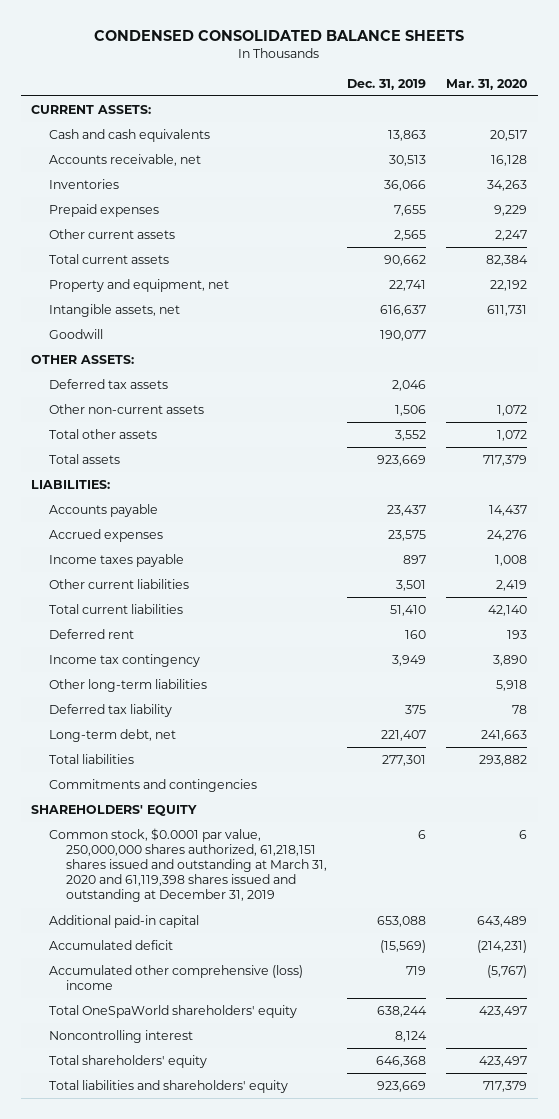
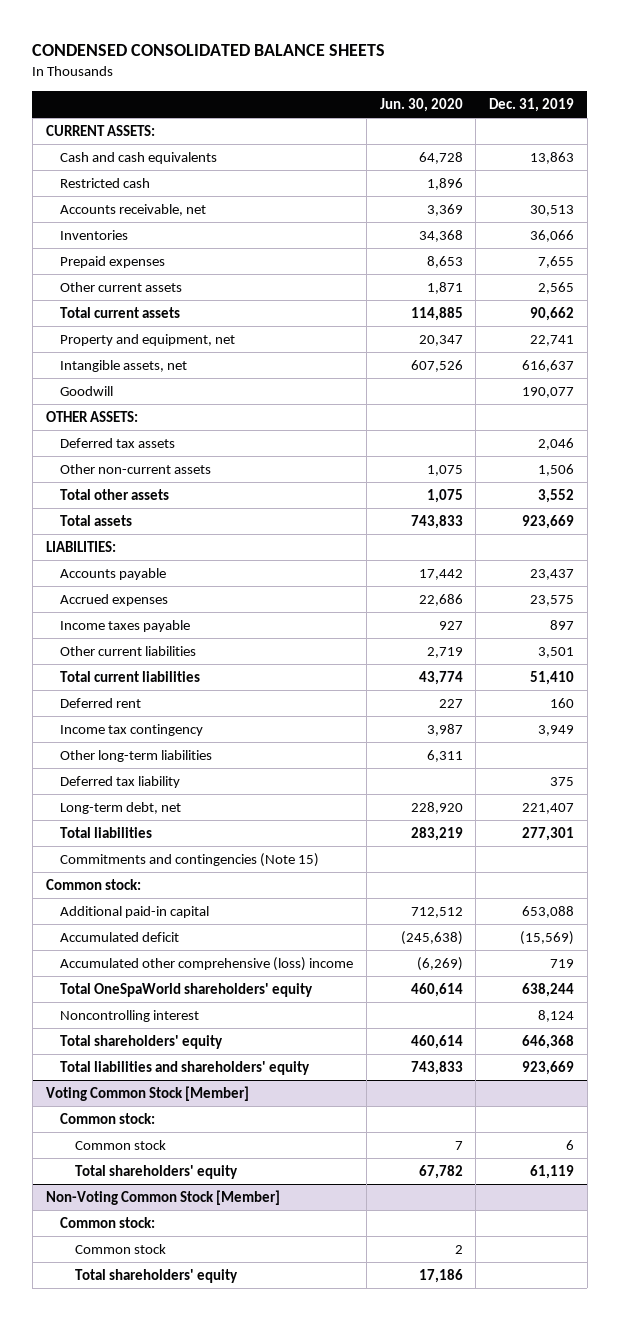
- | Dec. 31, 2019 | Mar. 31, 2020
+ | Jun. 30, 2020 | Dec. 31, 2019
+ Restricted cash | 1,896 |
- Commitments and contingencies
- SHAREHOLDERS' EQUITY
- Common stock, $0.0001 par value, 250,000,000 shares authorized, 61,218,151 shares issued and outstanding at March 31, 2020 and 61,119,398 shares issued and outstanding at December 31, 2019 | 6 | 6
+ Commitments and contingencies (Note 15)
+ Common stock:
+ Voting Common Stock [Member]
+ Common stock:
+ Common stock | 7 | 6
+ Total shareholders' equity | 67,782 | 61,119
+ Non-Voting Common Stock [Member]
+ Common stock:
+ Common stock | 2 |
+ Total shareholders' equity | 17,186 |

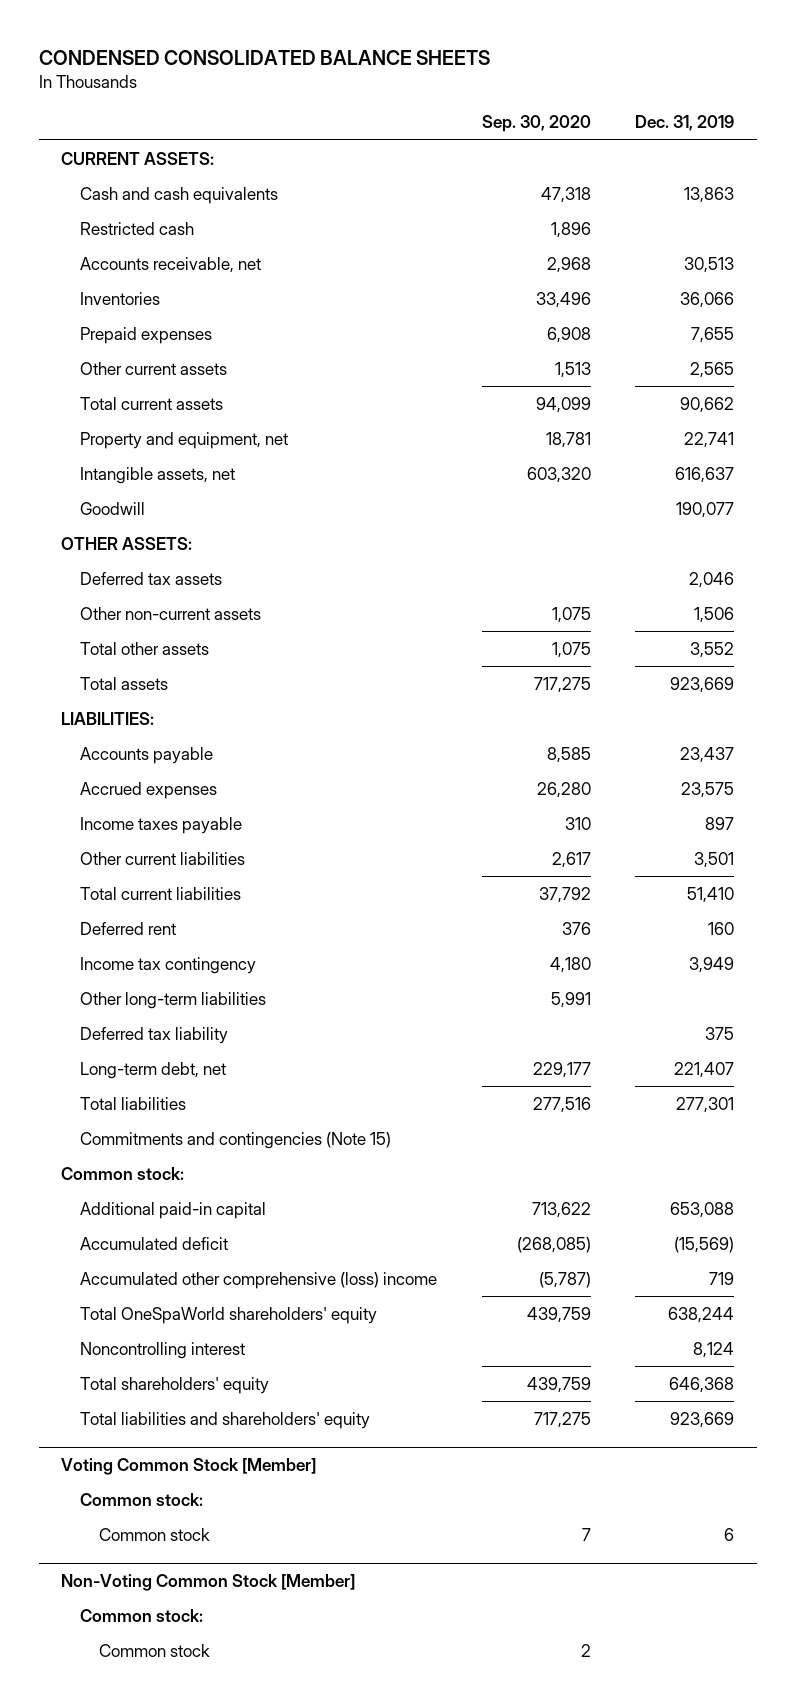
- | Jun. 30, 2020 | Dec. 31, 2019
+ | Sep. 30, 2020 | Dec. 31, 2019
@ Voting Common Stock [Member]
- Total shareholders' equity | 67,782 | 61,119
@ Non-Voting Common Stock [Member]
- Total shareholders' equity | 17,186 |

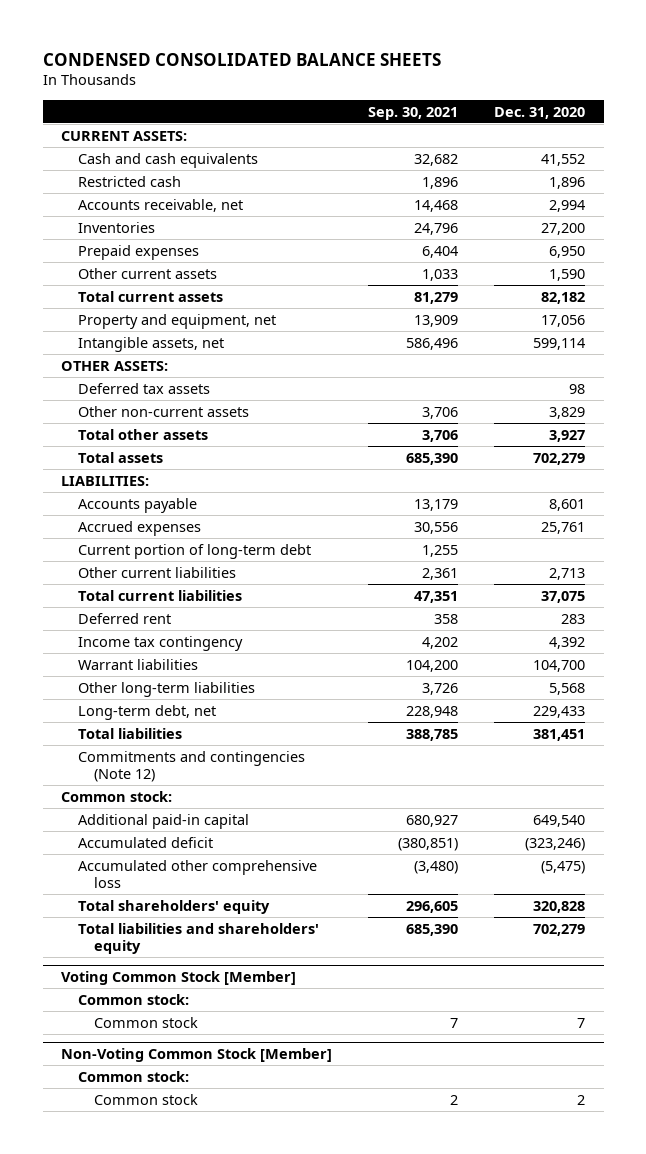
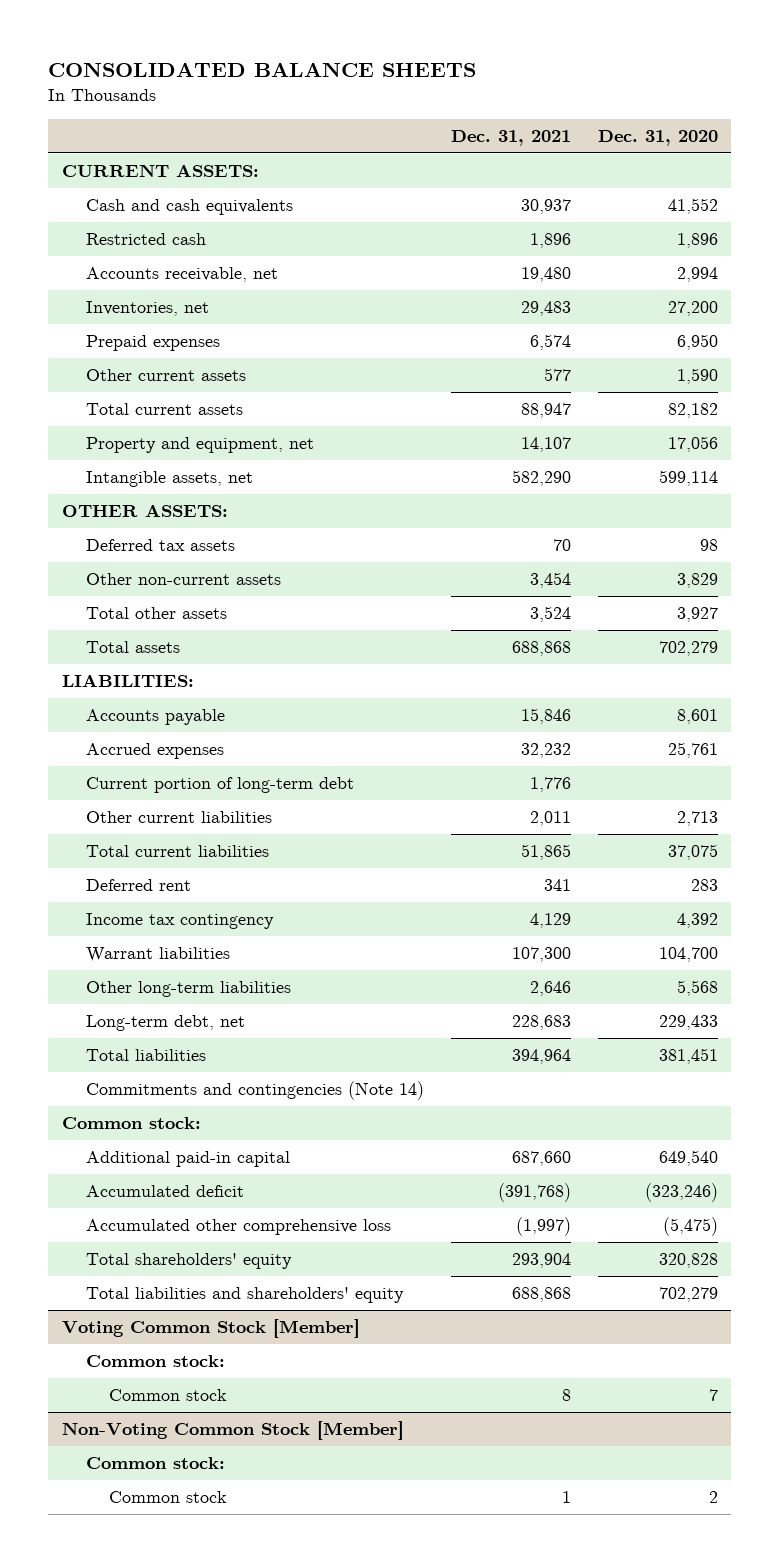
- CONDENSED CONSOLIDATED BALANCE SHEETS
+ CONSOLIDATED BALANCE SHEETS
- | Sep. 30, 2021 | Dec. 31, 2020
+ | Dec. 31, 2021 | Dec. 31, 2020
- Inventories | 24,796 | 27,200
+ Inventories, net | 29,483 | 27,200
- Commitments and contingencies (Note 12)
+ Commitments and contingencies (Note 14)

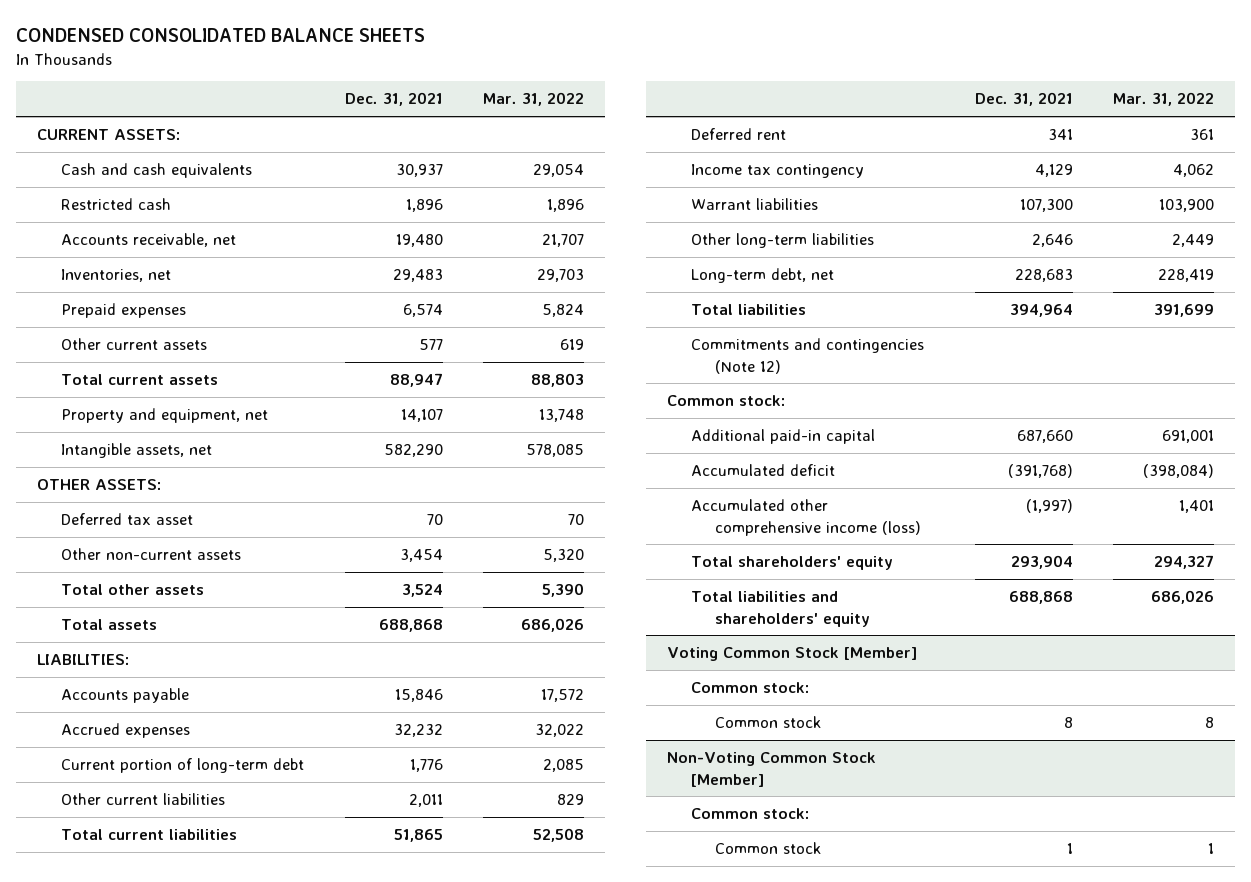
- CONSOLIDATED BALANCE SHEETS
+ CONDENSED CONSOLIDATED BALANCE SHEETS
- | Dec. 31, 2021 | Dec. 31, 2020
+ | Dec. 31, 2021 | Mar. 31, 2022
- Deferred tax assets | 70 | 98
+ Deferred tax asset | 70 | 70
- Commitments and contingencies (Note 14)
+ Commitments and contingencies (Note 12)
- Accumulated other comprehensive loss | (1,997) | (5,475)
+ Accumulated other comprehensive income (loss) | (1,997) | 1,401

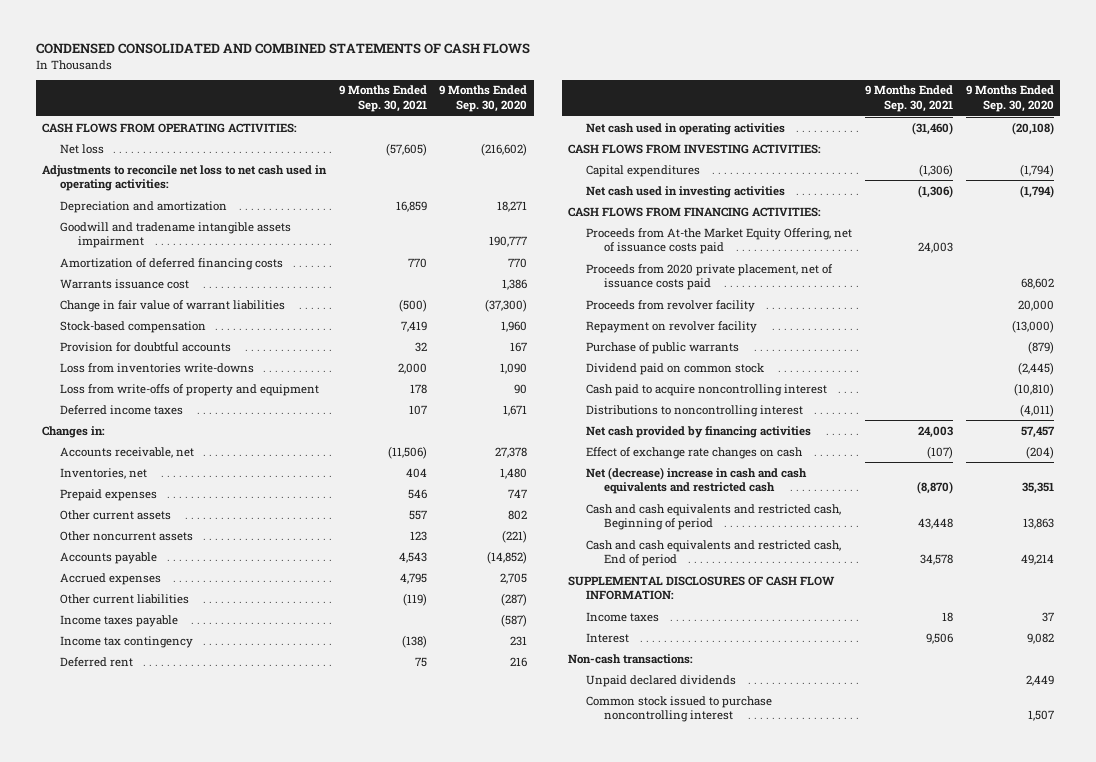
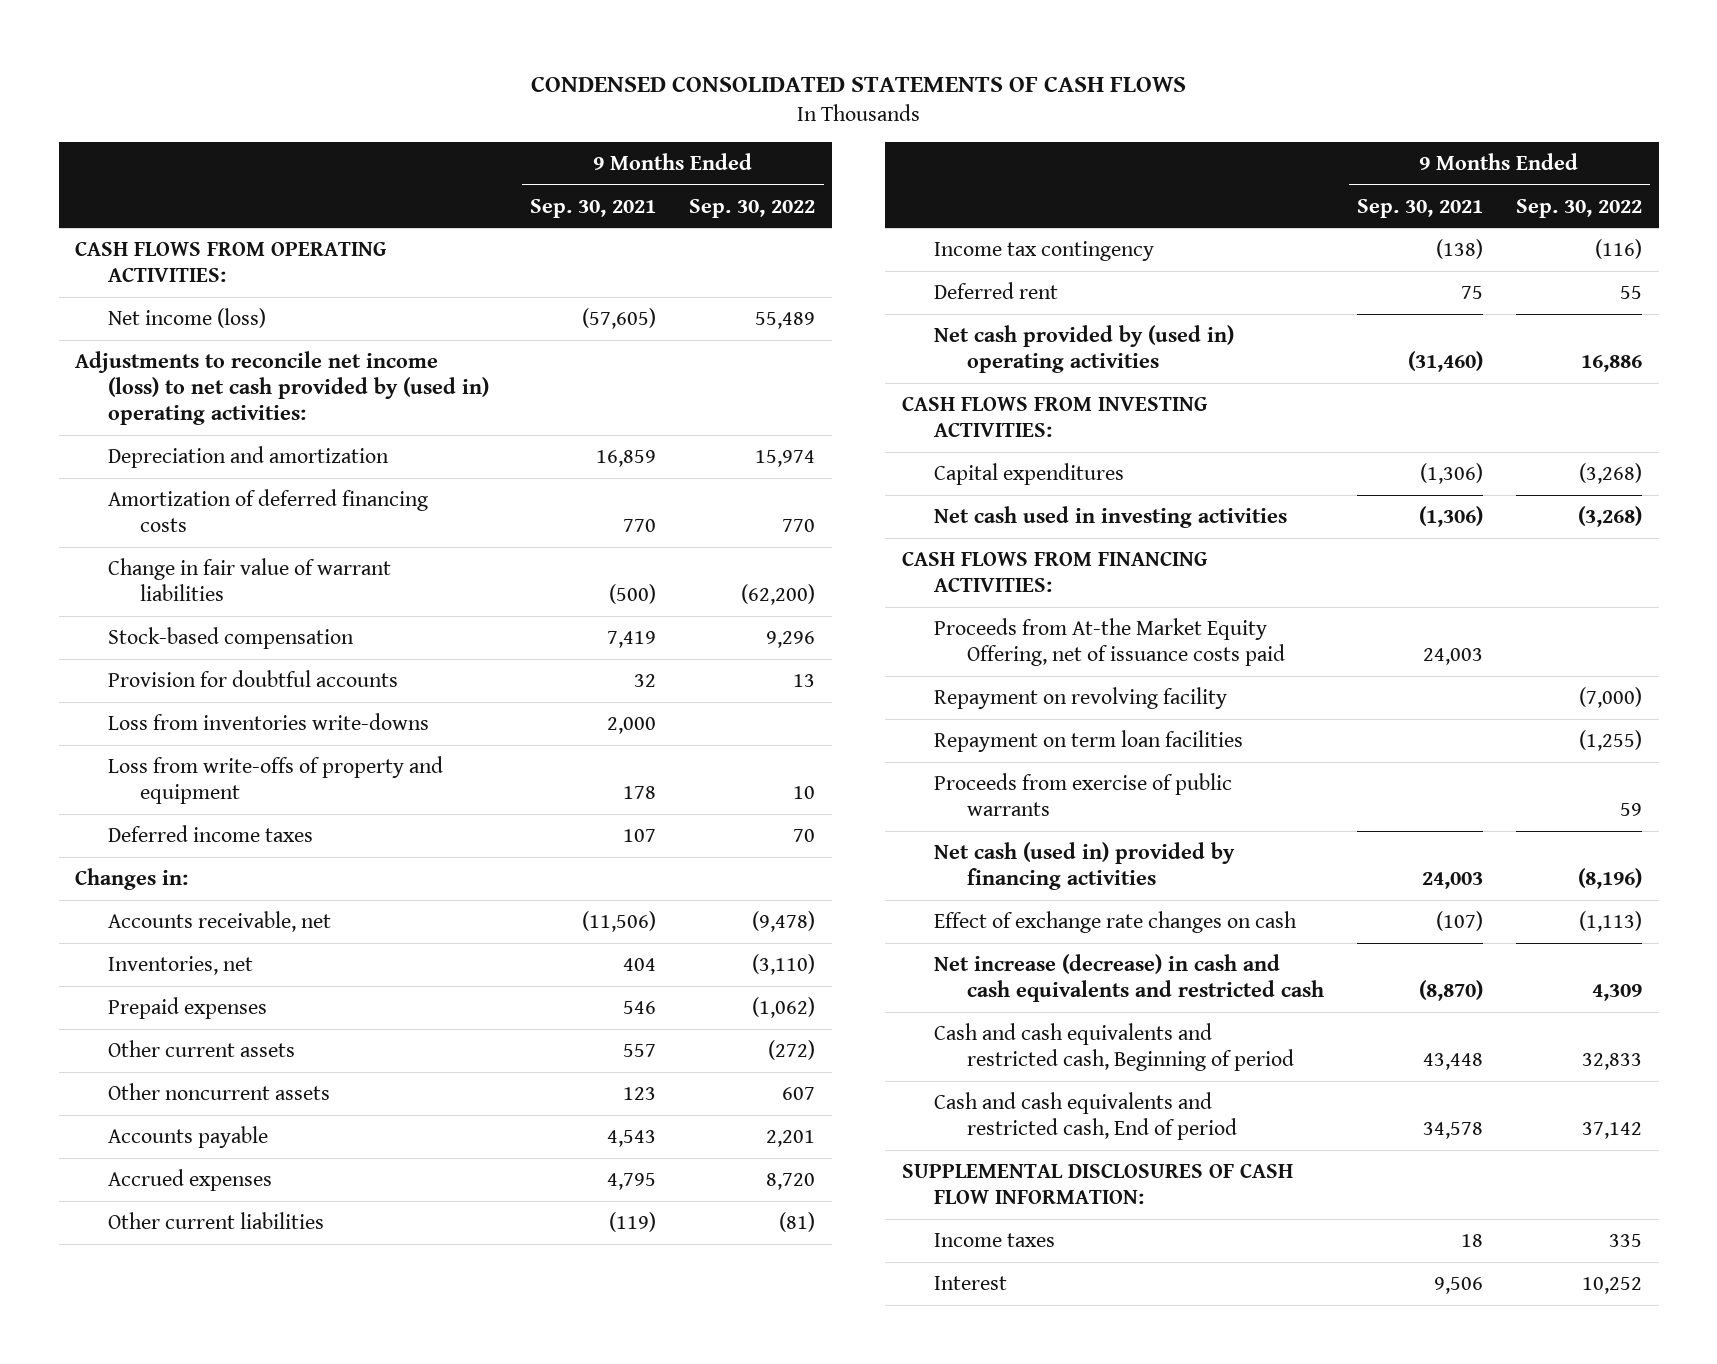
- CONDENSED CONSOLIDATED AND COMBINED STATEMENTS OF CASH FLOWS
+ CONDENSED CONSOLIDATED STATEMENTS OF CASH FLOWS
- | 9 Months Ended Sep. 30, 2021 | 9 Months Ended Sep. 30, 2020
+ | 9 Months Ended Sep. 30, 2021 | 9 Months Ended Sep. 30, 2022
- Net loss | (57,605) | (216,602)
- Adjustments to reconcile net loss to net cash used in operating activities:
+ Net income (loss) | (57,605) | 55,489
+ Adjustments to reconcile net income (loss) to net cash provided by (used in) operating activities:
- Goodwill and tradename intangible assets impairment | | 190,777
- Warrants issuance cost | | 1,386
- Income taxes payable | | (587)
- Net cash used in operating activities | (31,460) | (20,108)
+ Net cash provided by (used in) operating activities | (31,460) | 16,886
- Proceeds from 2020 private placement, net of issuance costs paid | | 68,602
- Proceeds from revolver facility | | 20,000
- Repayment on revolver facility | | (13,000)
- Purchase of public warrants | | (879)
- Dividend paid on common stock | | (2,445)
- Cash paid to acquire noncontrolling interest | | (10,810)
- Distributions to noncontrolling interest | | (4,011)
- Net cash provided by financing activities | 24,003 | 57,457
+ Repayment on revolving facility | | (7,000)
+ Repayment on term loan facilities | | (1,255)
+ Proceeds from exercise of public warrants | | 59
+ Net cash (used in) provided by financing activities | 24,003 | (8,196)
- Net (decrease) increase in cash and cash equivalents and restricted cash | (8,870) | 35,351
+ Net increase (decrease) in cash and cash equivalents and restricted cash | (8,870) | 4,309
- Non-cash transactions:
- Unpaid declared dividends | | 2,449
- Common stock issued to purchase noncontrolling interest | | 1,507

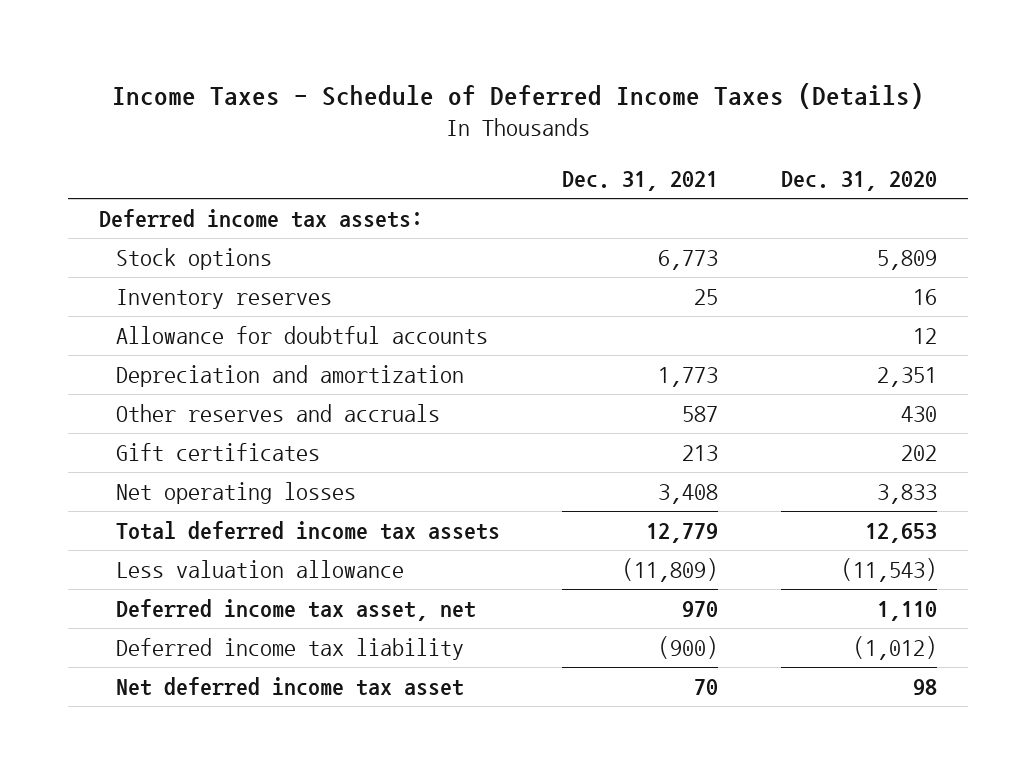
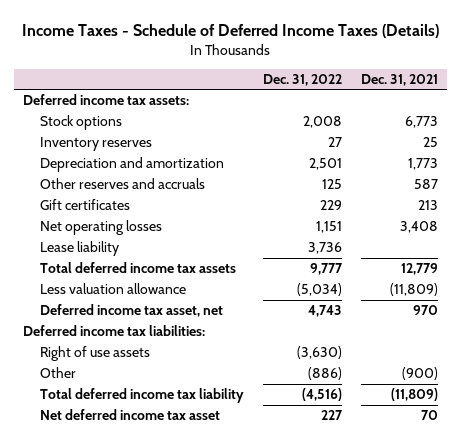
- | Dec. 31, 2021 | Dec. 31, 2020
+ | Dec. 31, 2022 | Dec. 31, 2021
- Allowance for doubtful accounts | | 12
+ Lease liability | 3,736 |
- Deferred income tax liability | (900) | (1,012)
+ Deferred income tax liabilities:
+ Right of use assets | (3,630) |
+ Other | (886) | (900)
+ Total deferred income tax liability | (4,516) | (11,809)

